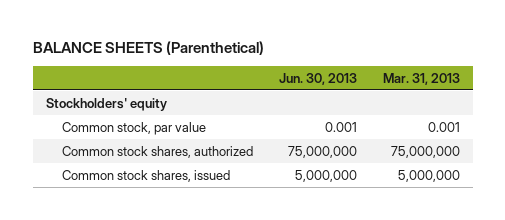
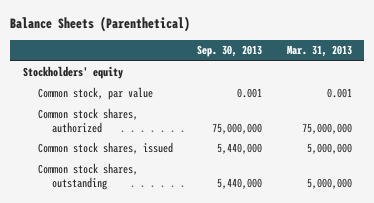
- BALANCE SHEETS (Parenthetical)
+ Balance Sheets (Parenthetical)
- | Jun. 30, 2013 | Mar. 31, 2013
+ | Sep. 30, 2013 | Mar. 31, 2013
+ Common stock shares, outstanding | 5,440,000 | 5,000,000

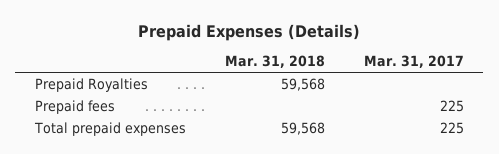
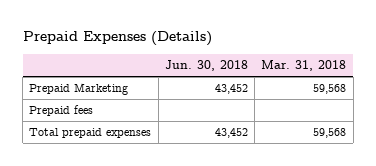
- | Mar. 31, 2018 | Mar. 31, 2017
+ | Jun. 30, 2018 | Mar. 31, 2018
- Prepaid Royalties | 59,568 |
+ Prepaid Marketing | 43,452 | 59,568

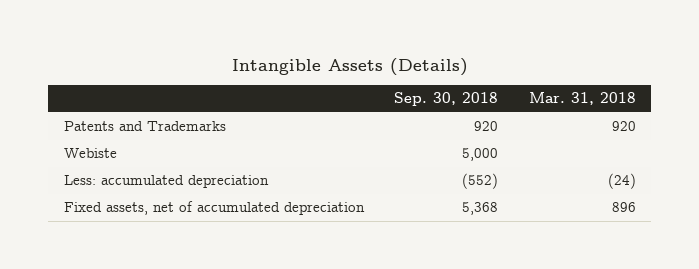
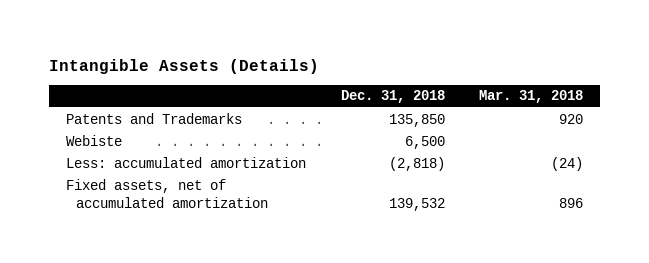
- | Sep. 30, 2018 | Mar. 31, 2018
+ | Dec. 31, 2018 | Mar. 31, 2018
- Less: accumulated depreciation | (552) | (24)
- Fixed assets, net of accumulated depreciation | 5,368 | 896
+ Less: accumulated amortization | (2,818) | (24)
+ Fixed assets, net of accumulated amortization | 139,532 | 896

